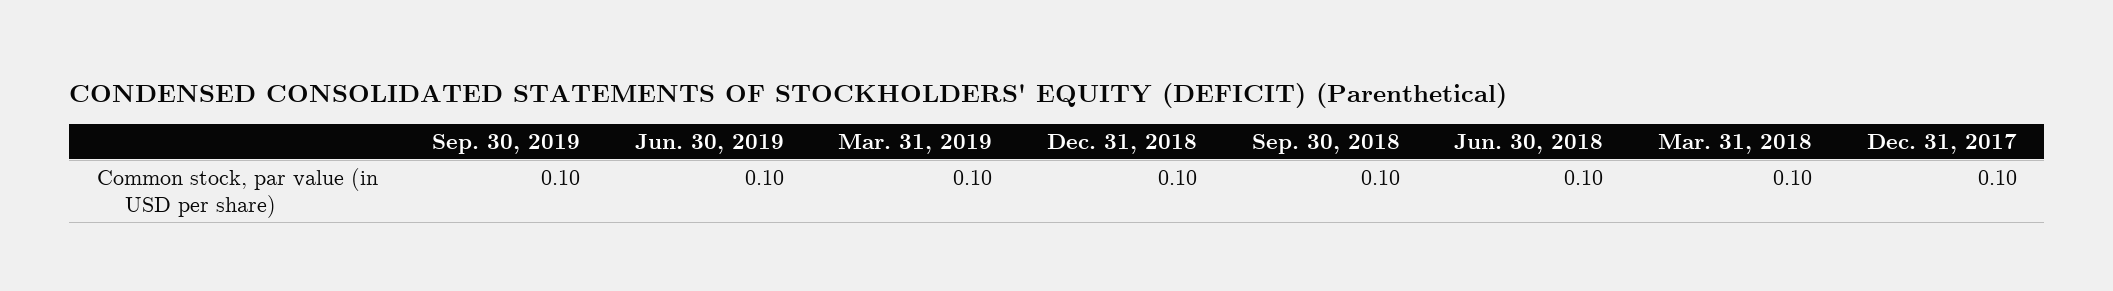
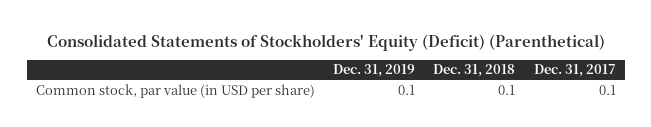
- CONDENSED CONSOLIDATED STATEMENTS OF STOCKHOLDERS' EQUITY (DEFICIT) (Parenthetical)
+ Consolidated Statements of Stockholders' Equity (Deficit) (Parenthetical)
- | Sep. 30, 2019 | Jun. 30, 2019 | Mar. 31, 2019 | Dec. 31, 2018 | Sep. 30, 2018 | Jun. 30, 2018 | Mar. 31, 2018 | Dec. 31, 2017
+ | Dec. 31, 2019 | Dec. 31, 2018 | Dec. 31, 2017
- Common stock, par value (in USD per share) | 0.10 | 0.10 | 0.10 | 0.10 | 0.10 | 0.10 | 0.10 | 0.10
+ Common stock, par value (in USD per share) | 0.1 | 0.1 | 0.1

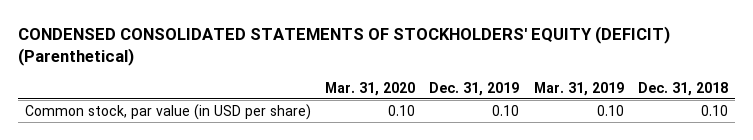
- Consolidated Statements of Stockholders' Equity (Deficit) (Parenthetical)
+ CONDENSED CONSOLIDATED STATEMENTS OF STOCKHOLDERS' EQUITY (DEFICIT) (Parenthetical)
- | Dec. 31, 2019 | Dec. 31, 2018 | Dec. 31, 2017
+ | Mar. 31, 2020 | Dec. 31, 2019 | Mar. 31, 2019 | Dec. 31, 2018
- Common stock, par value (in USD per share) | 0.1 | 0.1 | 0.1
+ Common stock, par value (in USD per share) | 0.10 | 0.10 | 0.10 | 0.10

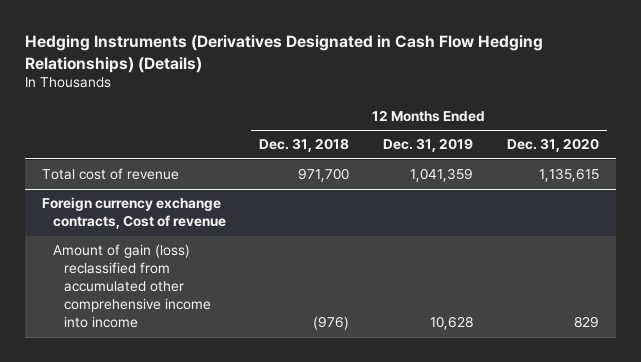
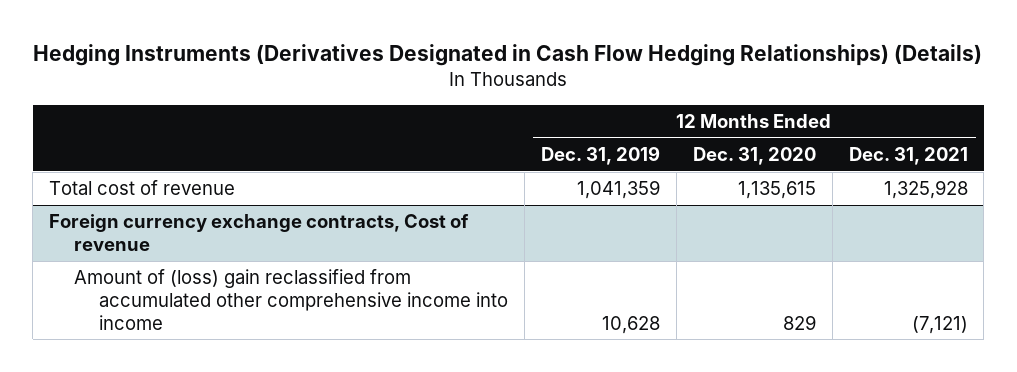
- | 12 Months Ended Dec. 31, 2018 | 12 Months Ended Dec. 31, 2019 | 12 Months Ended Dec. 31, 2020
+ | 12 Months Ended Dec. 31, 2019 | 12 Months Ended Dec. 31, 2020 | 12 Months Ended Dec. 31, 2021
@ Foreign currency exchange contracts, Cost of revenue
- Amount of gain (loss) reclassified from accumulated other comprehensive income into income | (976) | 10,628 | 829
+ Amount of (loss) gain reclassified from accumulated other comprehensive income into income | 10,628 | 829 | (7,121)

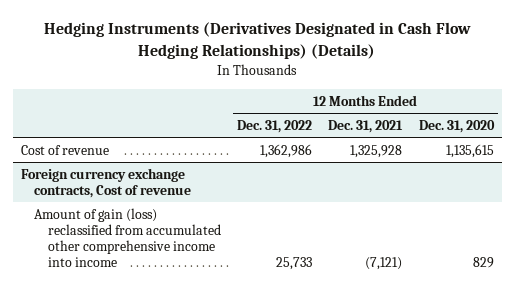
- | 12 Months Ended Dec. 31, 2019 | 12 Months Ended Dec. 31, 2020 | 12 Months Ended Dec. 31, 2021
+ | 12 Months Ended Dec. 31, 2022 | 12 Months Ended Dec. 31, 2021 | 12 Months Ended Dec. 31, 2020
- Total cost of revenue | 1,041,359 | 1,135,615 | 1,325,928
+ Cost of revenue | 1,362,986 | 1,325,928 | 1,135,615
@ Foreign currency exchange contracts, Cost of revenue
- Amount of (loss) gain reclassified from accumulated other comprehensive income into income | 10,628 | 829 | (7,121)
+ Amount of gain (loss) reclassified from accumulated other comprehensive income into income | 25,733 | (7,121) | 829

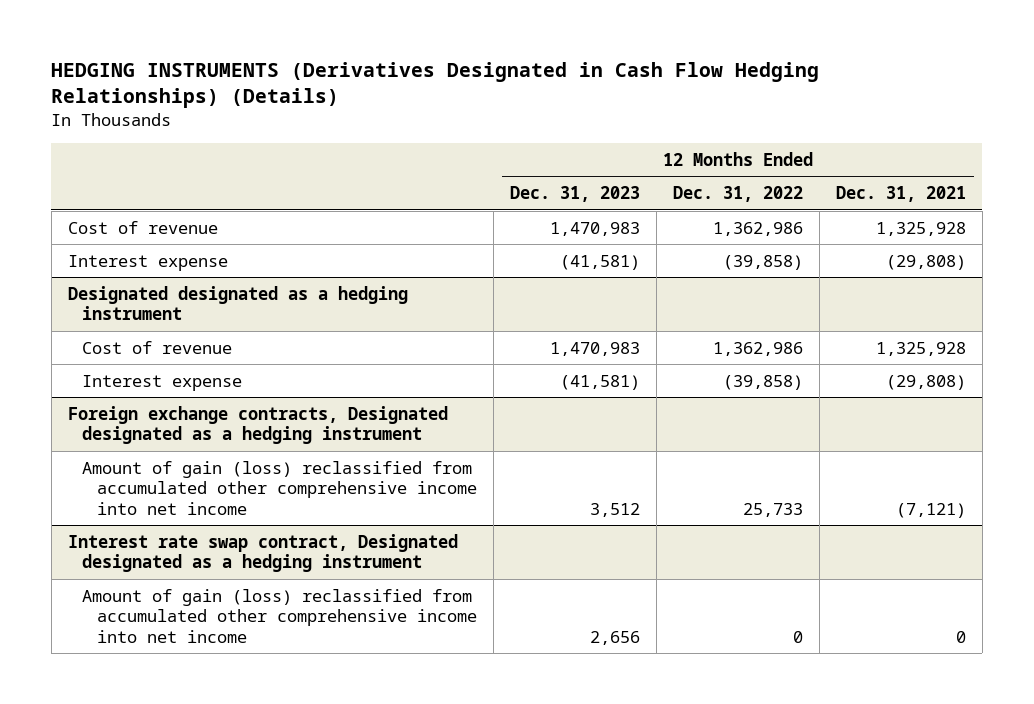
- Hedging Instruments (Derivatives Designated in Cash Flow Hedging Relationships) (Details)
+ HEDGING INSTRUMENTS (Derivatives Designated in Cash Flow Hedging Relationships) (Details)
- | 12 Months Ended Dec. 31, 2022 | 12 Months Ended Dec. 31, 2021 | 12 Months Ended Dec. 31, 2020
+ | 12 Months Ended Dec. 31, 2023 | 12 Months Ended Dec. 31, 2022 | 12 Months Ended Dec. 31, 2021
- Foreign currency exchange contracts, Cost of revenue
- Amount of gain (loss) reclassified from accumulated other comprehensive income into income | 25,733 | (7,121) | 829
+ Interest expense | (41,581) | (39,858) | (29,808)
+ Designated designated as a hedging instrument
+ Cost of revenue | 1,470,983 | 1,362,986 | 1,325,928
+ Interest expense | (41,581) | (39,858) | (29,808)
+ Foreign exchange contracts, Designated designated as a hedging instrument
+ Amount of gain (loss) reclassified from accumulated other comprehensive income into net income | 3,512 | 25,733 | (7,121)
+ Interest rate swap contract, Designated designated as a hedging instrument
+ Amount of gain (loss) reclassified from accumulated other comprehensive income into net income | 2,656 | 0 | 0

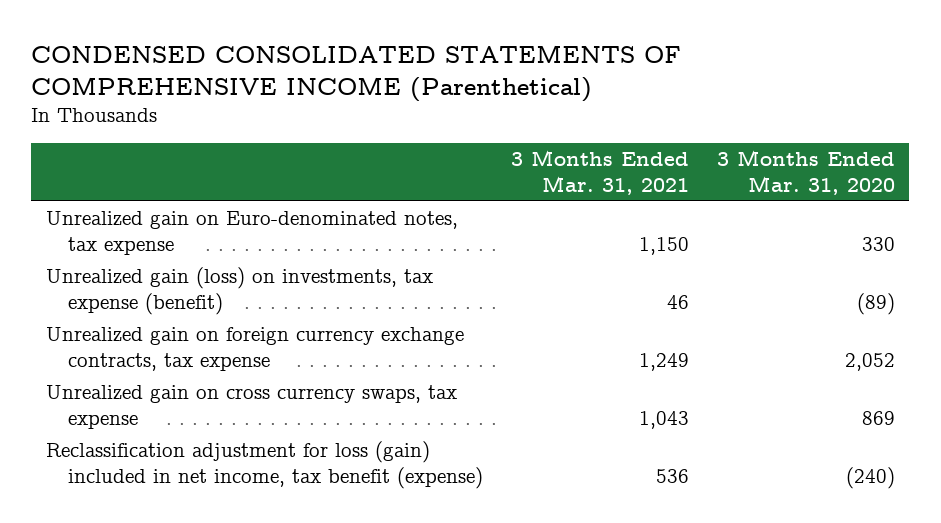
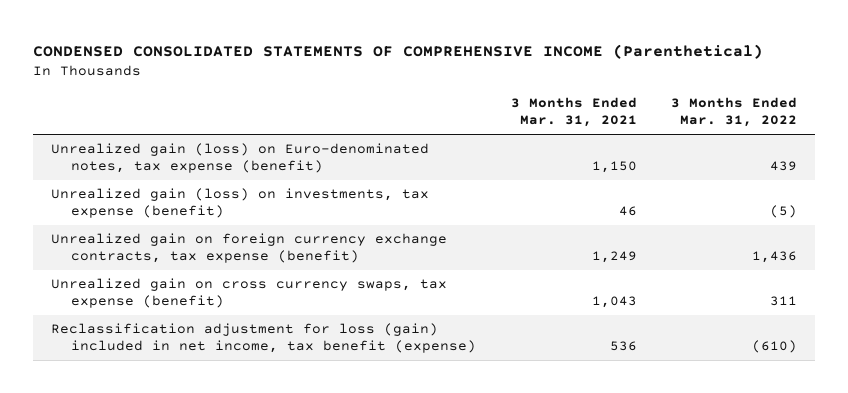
- | 3 Months Ended Mar. 31, 2021 | 3 Months Ended Mar. 31, 2020
+ | 3 Months Ended Mar. 31, 2021 | 3 Months Ended Mar. 31, 2022
- Unrealized gain on Euro-denominated notes, tax expense | 1,150 | 330
+ Unrealized gain (loss) on Euro-denominated notes, tax expense (benefit) | 1,150 | 439
- Unrealized gain on foreign currency exchange contracts, tax expense | 1,249 | 2,052
- Unrealized gain on cross currency swaps, tax expense | 1,043 | 869
+ Unrealized gain on foreign currency exchange contracts, tax expense (benefit) | 1,249 | 1,436
+ Unrealized gain on cross currency swaps, tax expense (benefit) | 1,043 | 311

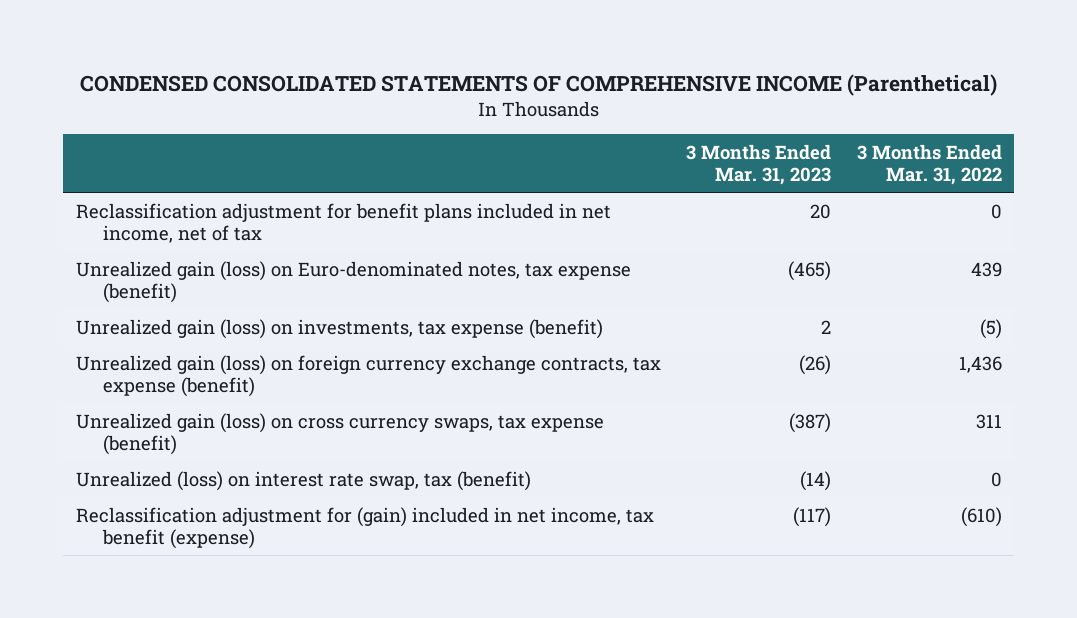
- | 3 Months Ended Mar. 31, 2021 | 3 Months Ended Mar. 31, 2022
+ | 3 Months Ended Mar. 31, 2023 | 3 Months Ended Mar. 31, 2022
+ Reclassification adjustment for benefit plans included in net income, net of tax | 20 | 0
- Unrealized gain on foreign currency exchange contracts, tax expense (benefit) | 1,249 | 1,436
- Unrealized gain on cross currency swaps, tax expense (benefit) | 1,043 | 311
- Reclassification adjustment for loss (gain) included in net income, tax benefit (expense) | 536 | (610)
+ Unrealized gain (loss) on foreign currency exchange contracts, tax expense (benefit) | (26) | 1,436
+ Unrealized gain (loss) on cross currency swaps, tax expense (benefit) | (387) | 311
+ Unrealized (loss) on interest rate swap, tax (benefit) | (14) | 0
+ Reclassification adjustment for (gain) included in net income, tax benefit (expense) | (117) | (610)

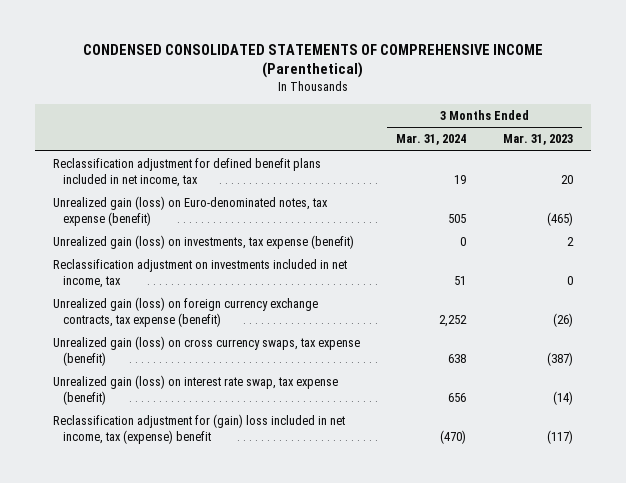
- | 3 Months Ended Mar. 31, 2023 | 3 Months Ended Mar. 31, 2022
+ | 3 Months Ended Mar. 31, 2024 | 3 Months Ended Mar. 31, 2023
- Reclassification adjustment for benefit plans included in net income, net of tax | 20 | 0
+ Reclassification adjustment for defined benefit plans included in net income, tax | 19 | 20
+ Reclassification adjustment on investments included in net income, tax | 51 | 0
- Unrealized (loss) on interest rate swap, tax (benefit) | (14) | 0
- Reclassification adjustment for (gain) included in net income, tax benefit (expense) | (117) | (610)
+ Unrealized gain (loss) on interest rate swap, tax expense (benefit) | 656 | (14)
+ Reclassification adjustment for (gain) loss included in net income, tax (expense) benefit | (470) | (117)

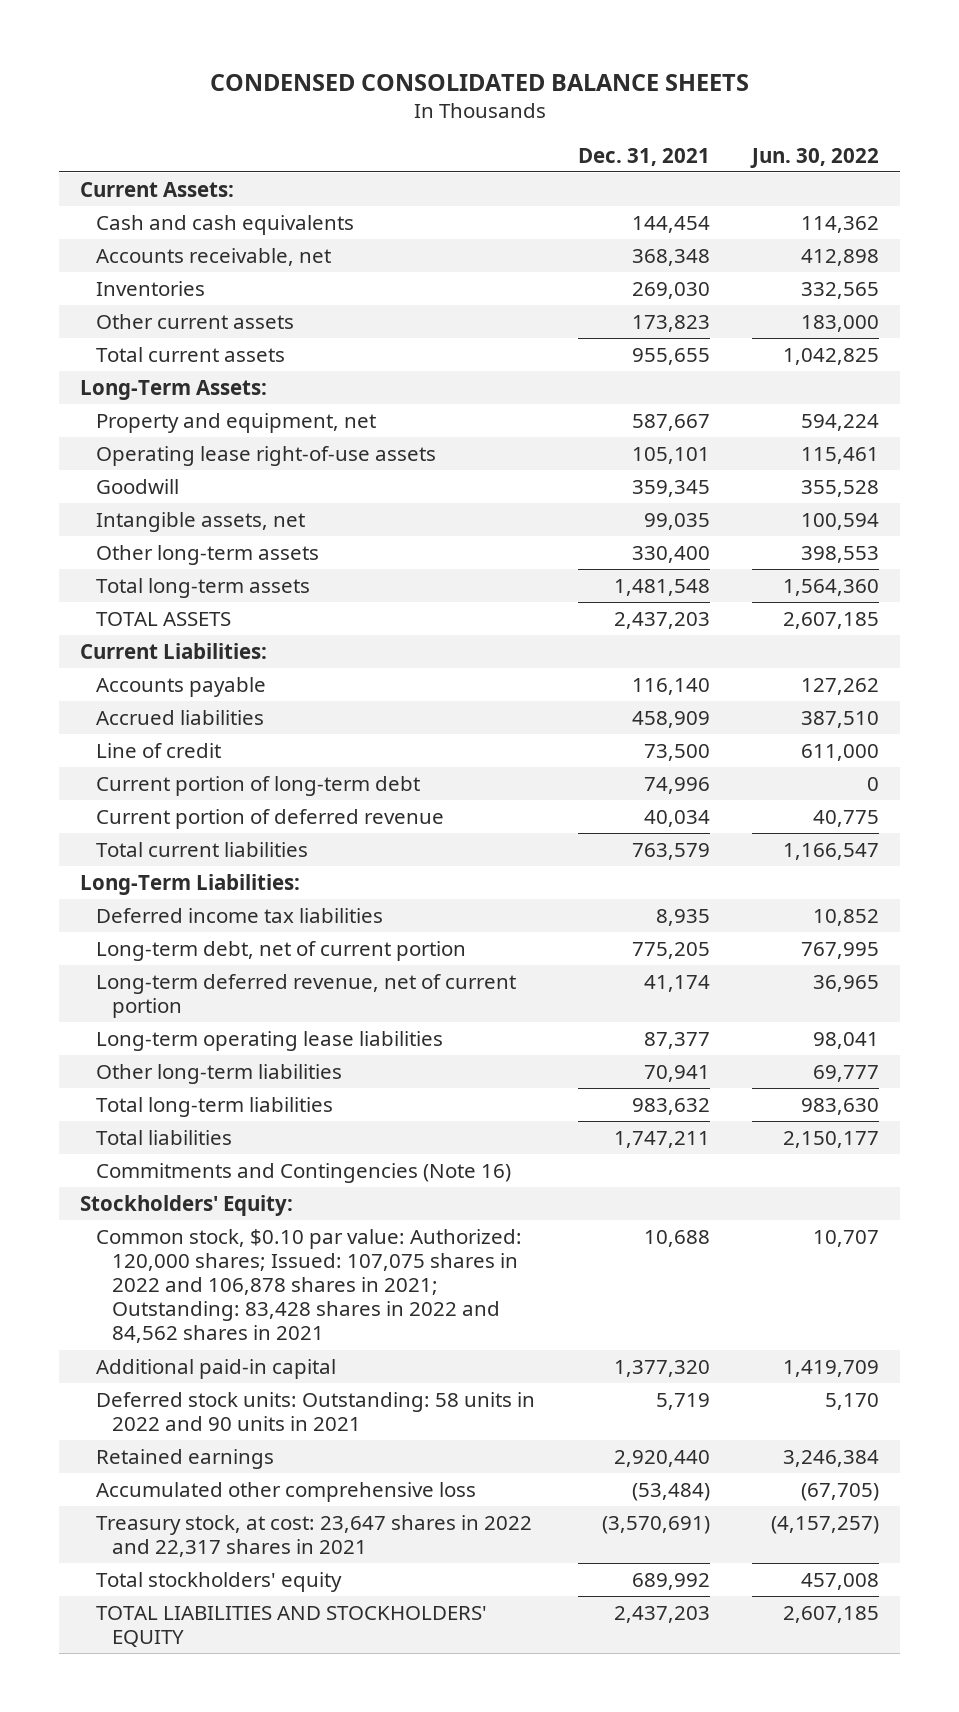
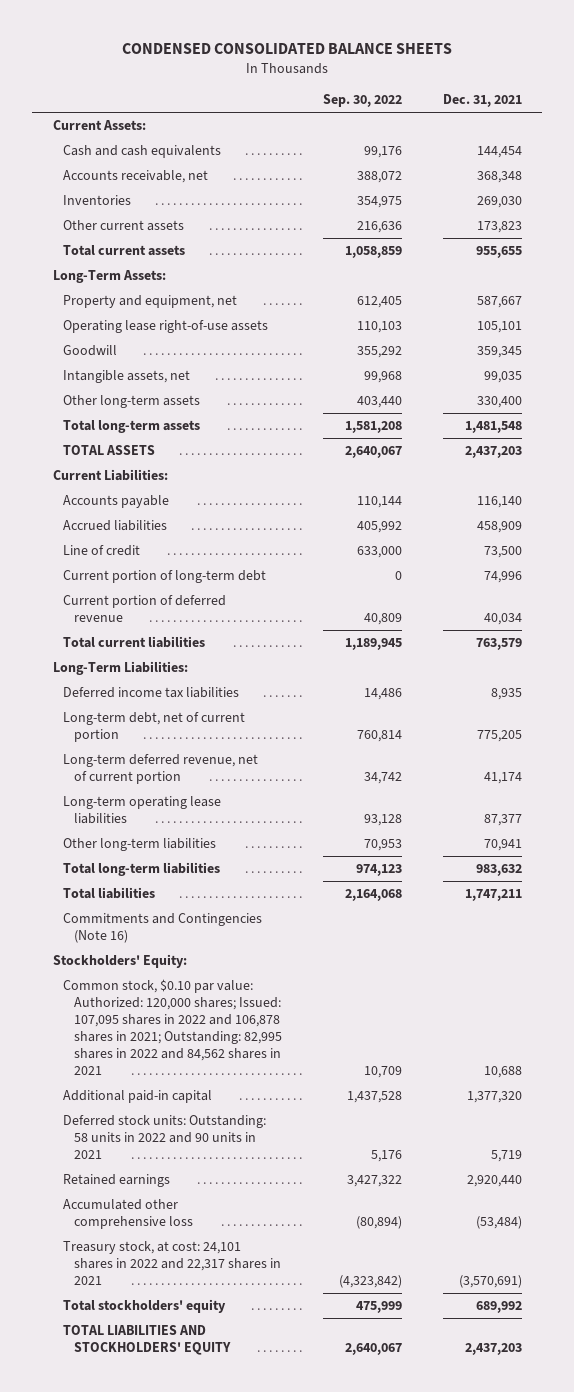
- | Dec. 31, 2021 | Jun. 30, 2022
+ | Sep. 30, 2022 | Dec. 31, 2021
- Common stock, $0.10 par value: Authorized: 120,000 shares; Issued: 107,075 shares in 2022 and 106,878 shares in 2021; Outstanding: 83,428 shares in 2022 and 84,562 shares in 2021 | 10,688 | 10,707
+ Common stock, $0.10 par value: Authorized: 120,000 shares; Issued: 107,095 shares in 2022 and 106,878 shares in 2021; Outstanding: 82,995 shares in 2022 and 84,562 shares in 2021 | 10,709 | 10,688
- Treasury stock, at cost: 23,647 shares in 2022 and 22,317 shares in 2021 | (3,570,691) | (4,157,257)
+ Treasury stock, at cost: 24,101 shares in 2022 and 22,317 shares in 2021 | (4,323,842) | (3,570,691)

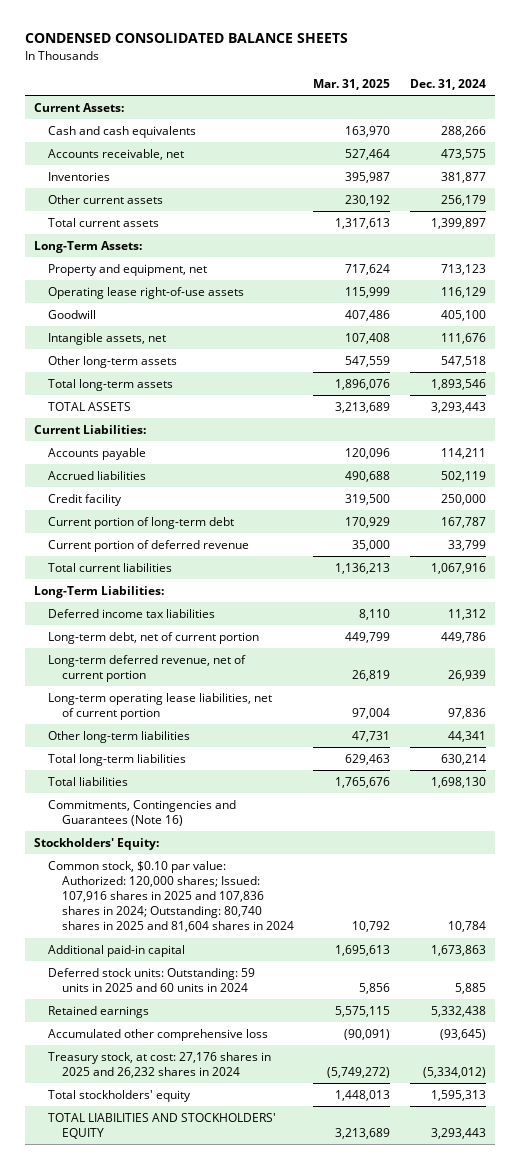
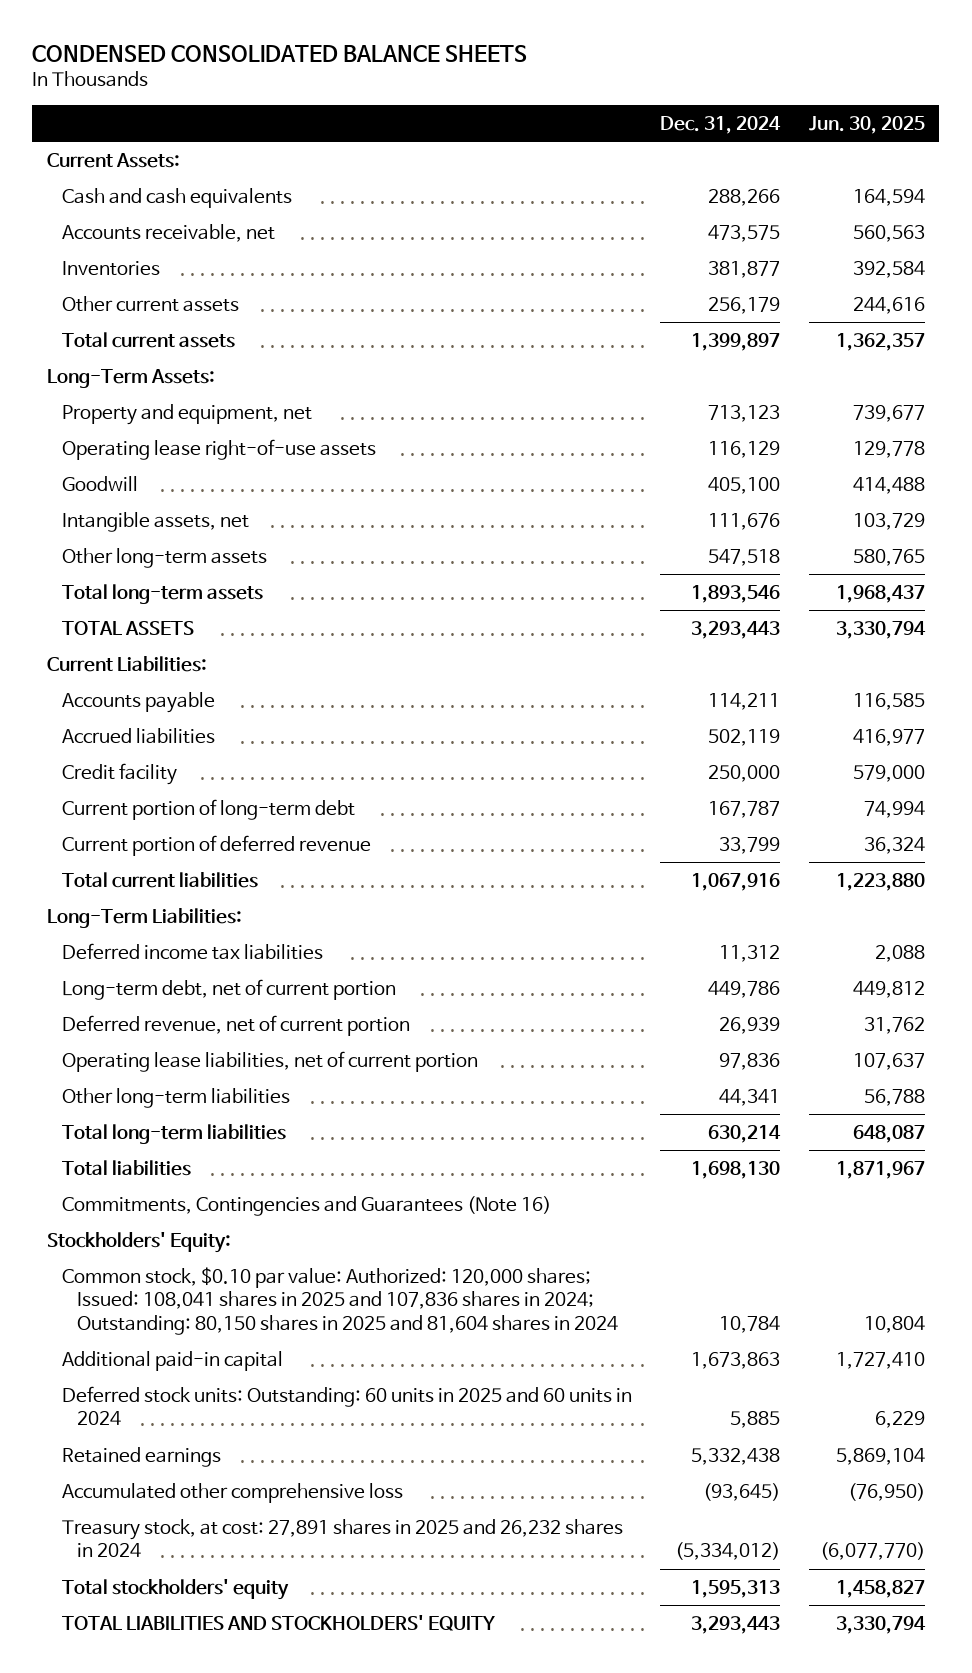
- | Mar. 31, 2025 | Dec. 31, 2024
+ | Dec. 31, 2024 | Jun. 30, 2025
- Long-term deferred revenue, net of current portion | 26,819 | 26,939
- Long-term operating lease liabilities, net of current portion | 97,004 | 97,836
+ Deferred revenue, net of current portion | 26,939 | 31,762
+ Operating lease liabilities, net of current portion | 97,836 | 107,637
- Common stock, $0.10 par value: Authorized: 120,000 shares; Issued: 107,916 shares in 2025 and 107,836 shares in 2024; Outstanding: 80,740 shares in 2025 and 81,604 shares in 2024 | 10,792 | 10,784
+ Common stock, $0.10 par value: Authorized: 120,000 shares; Issued: 108,041 shares in 2025 and 107,836 shares in 2024; Outstanding: 80,150 shares in 2025 and 81,604 shares in 2024 | 10,784 | 10,804
- Deferred stock units: Outstanding: 59 units in 2025 and 60 units in 2024 | 5,856 | 5,885
+ Deferred stock units: Outstanding: 60 units in 2025 and 60 units in 2024 | 5,885 | 6,229
- Treasury stock, at cost: 27,176 shares in 2025 and 26,232 shares in 2024 | (5,749,272) | (5,334,012)
+ Treasury stock, at cost: 27,891 shares in 2025 and 26,232 shares in 2024 | (5,334,012) | (6,077,770)

